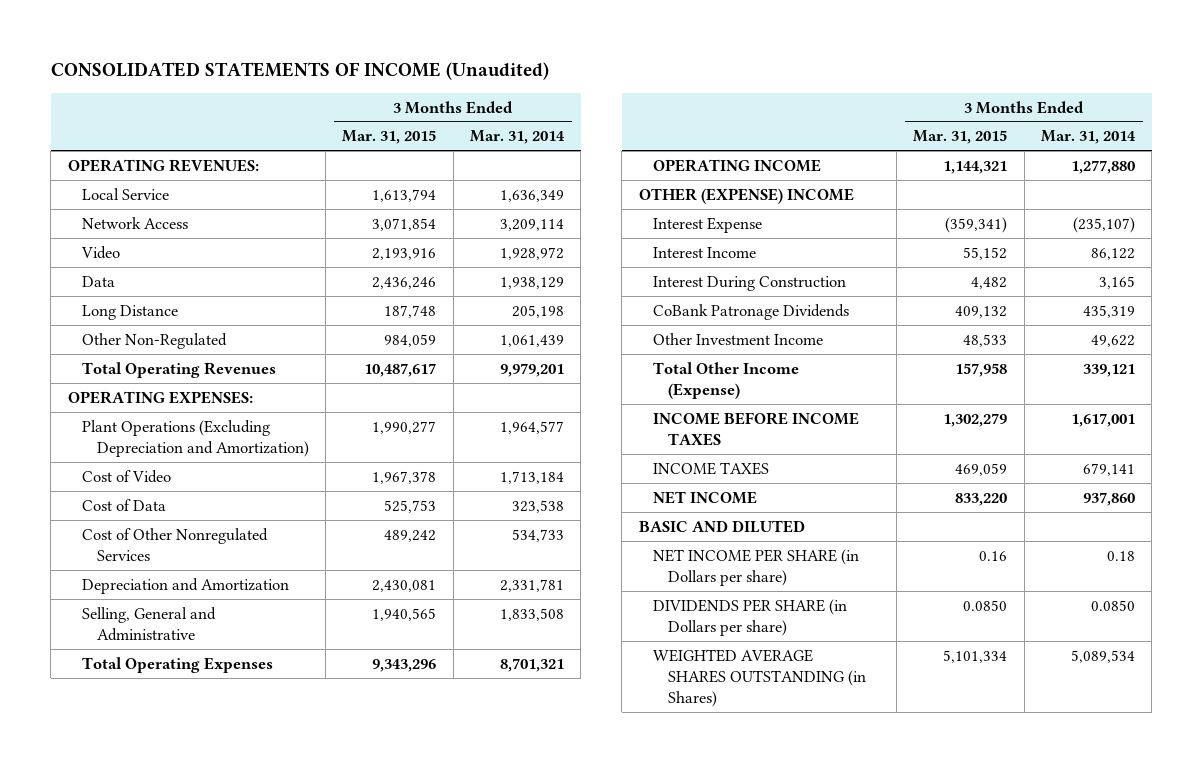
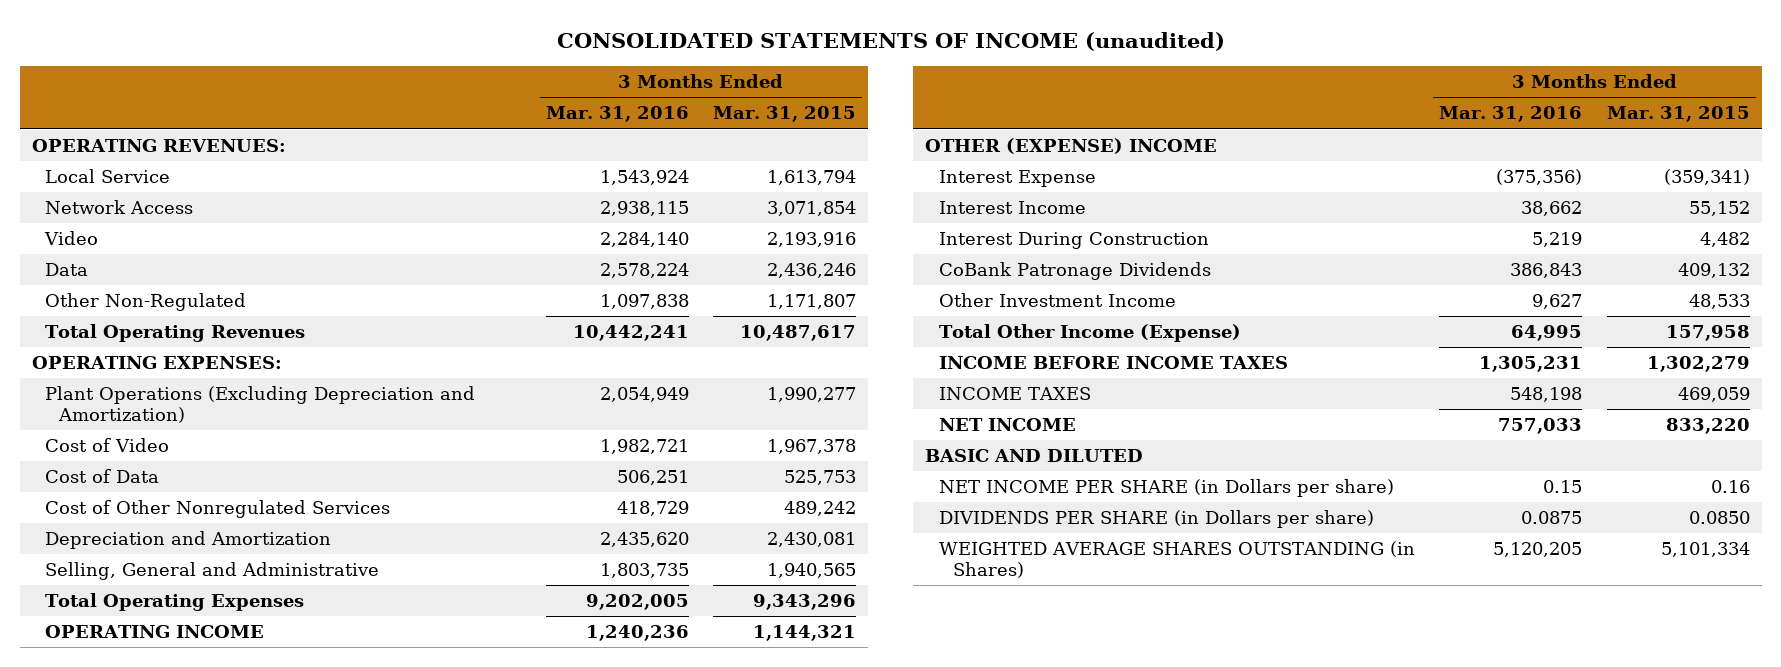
- CONSOLIDATED STATEMENTS OF INCOME (Unaudited)
+ CONSOLIDATED STATEMENTS OF INCOME (unaudited)
- | 3 Months Ended Mar. 31, 2015 | 3 Months Ended Mar. 31, 2014
+ | 3 Months Ended Mar. 31, 2016 | 3 Months Ended Mar. 31, 2015
- Long Distance | 187,748 | 205,198
- Other Non-Regulated | 984,059 | 1,061,439
+ Other Non-Regulated | 1,097,838 | 1,171,807

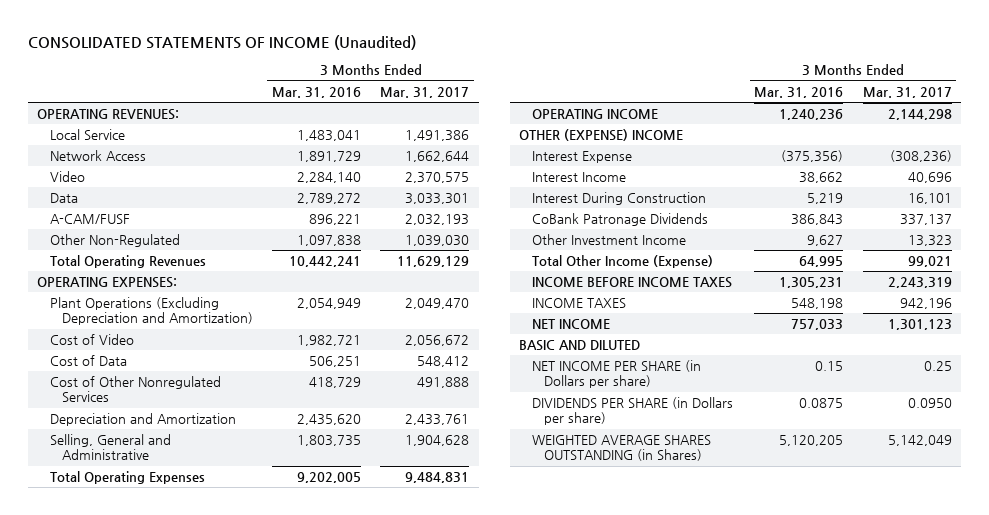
- CONSOLIDATED STATEMENTS OF INCOME (unaudited)
+ CONSOLIDATED STATEMENTS OF INCOME (Unaudited)
- | 3 Months Ended Mar. 31, 2016 | 3 Months Ended Mar. 31, 2015
+ | 3 Months Ended Mar. 31, 2016 | 3 Months Ended Mar. 31, 2017
- Local Service | 1,543,924 | 1,613,794
- Network Access | 2,938,115 | 3,071,854
+ Local Service | 1,483,041 | 1,491,386
+ Network Access | 1,891,729 | 1,662,644
- Data | 2,578,224 | 2,436,246
+ Data | 2,789,272 | 3,033,301
+ A-CAM/FUSF | 896,221 | 2,032,193

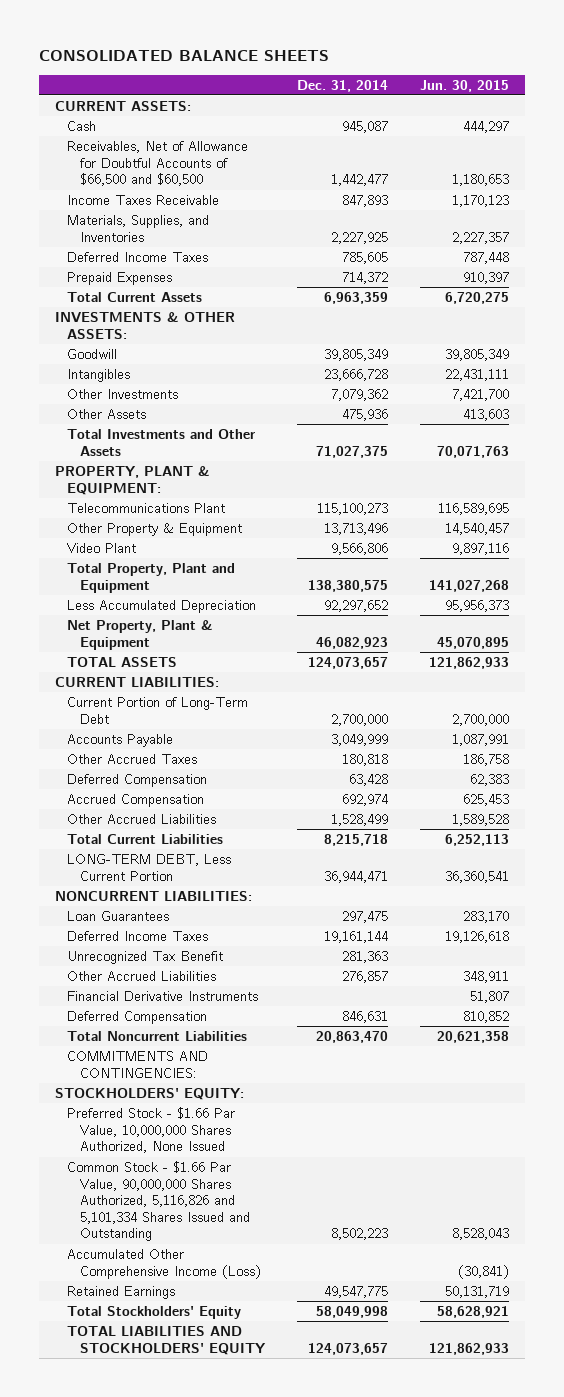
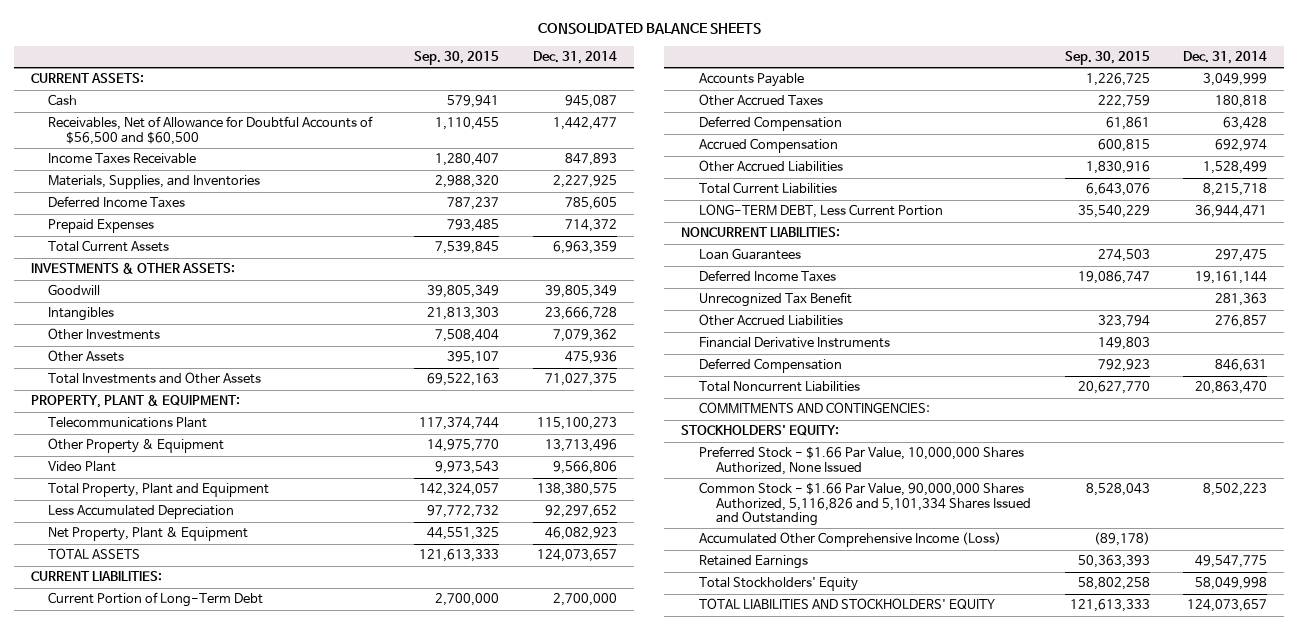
- | Dec. 31, 2014 | Jun. 30, 2015
+ | Sep. 30, 2015 | Dec. 31, 2014
- Receivables, Net of Allowance for Doubtful Accounts of $66,500 and $60,500 | 1,442,477 | 1,180,653
+ Receivables, Net of Allowance for Doubtful Accounts of $56,500 and $60,500 | 1,110,455 | 1,442,477

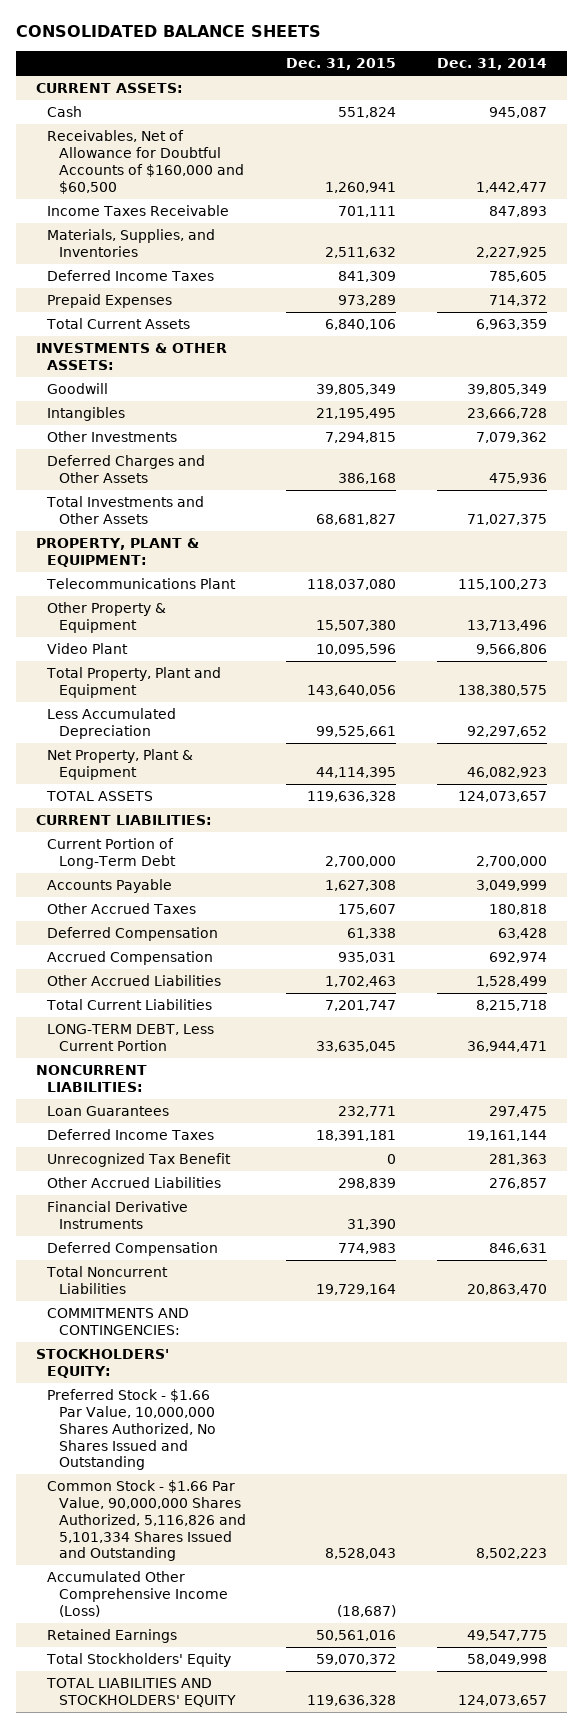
- | Sep. 30, 2015 | Dec. 31, 2014
+ | Dec. 31, 2015 | Dec. 31, 2014
- Receivables, Net of Allowance for Doubtful Accounts of $56,500 and $60,500 | 1,110,455 | 1,442,477
+ Receivables, Net of Allowance for Doubtful Accounts of $160,000 and $60,500 | 1,260,941 | 1,442,477
- Other Assets | 395,107 | 475,936
+ Deferred Charges and Other Assets | 386,168 | 475,936
- Preferred Stock - $1.66 Par Value, 10,000,000 Shares Authorized, None Issued
+ Preferred Stock - $1.66 Par Value, 10,000,000 Shares Authorized, No Shares Issued and Outstanding

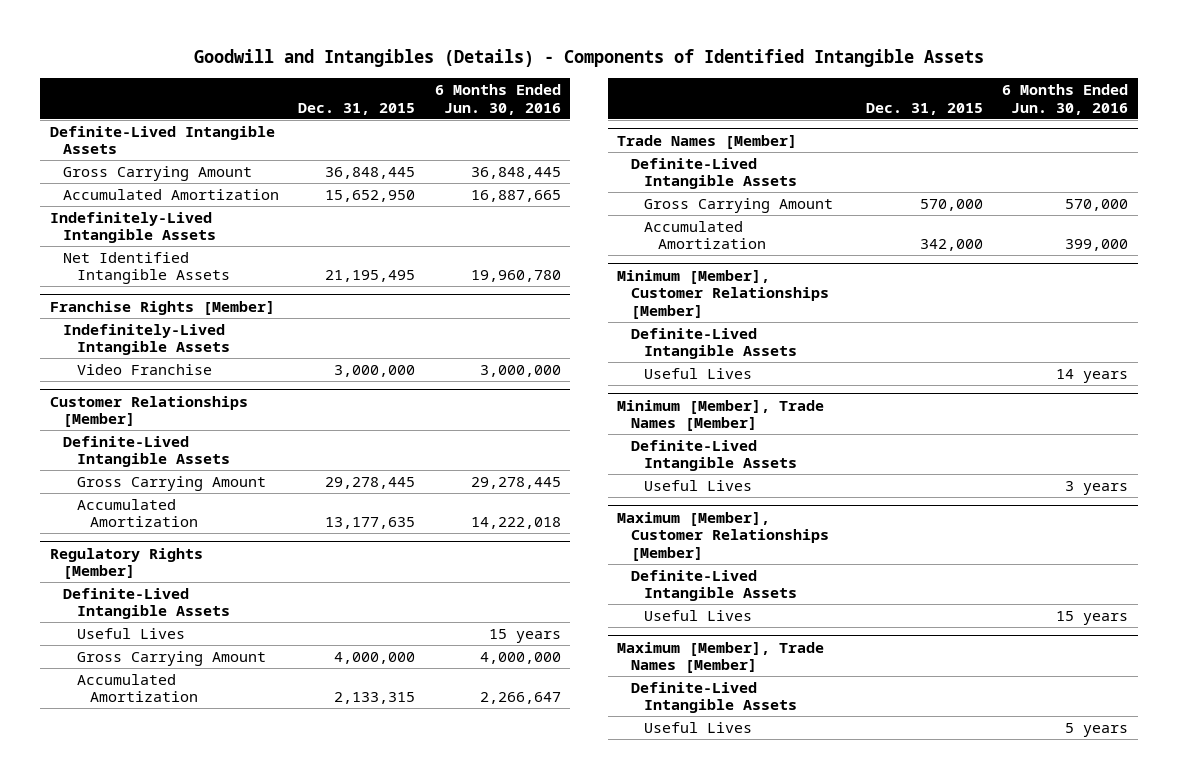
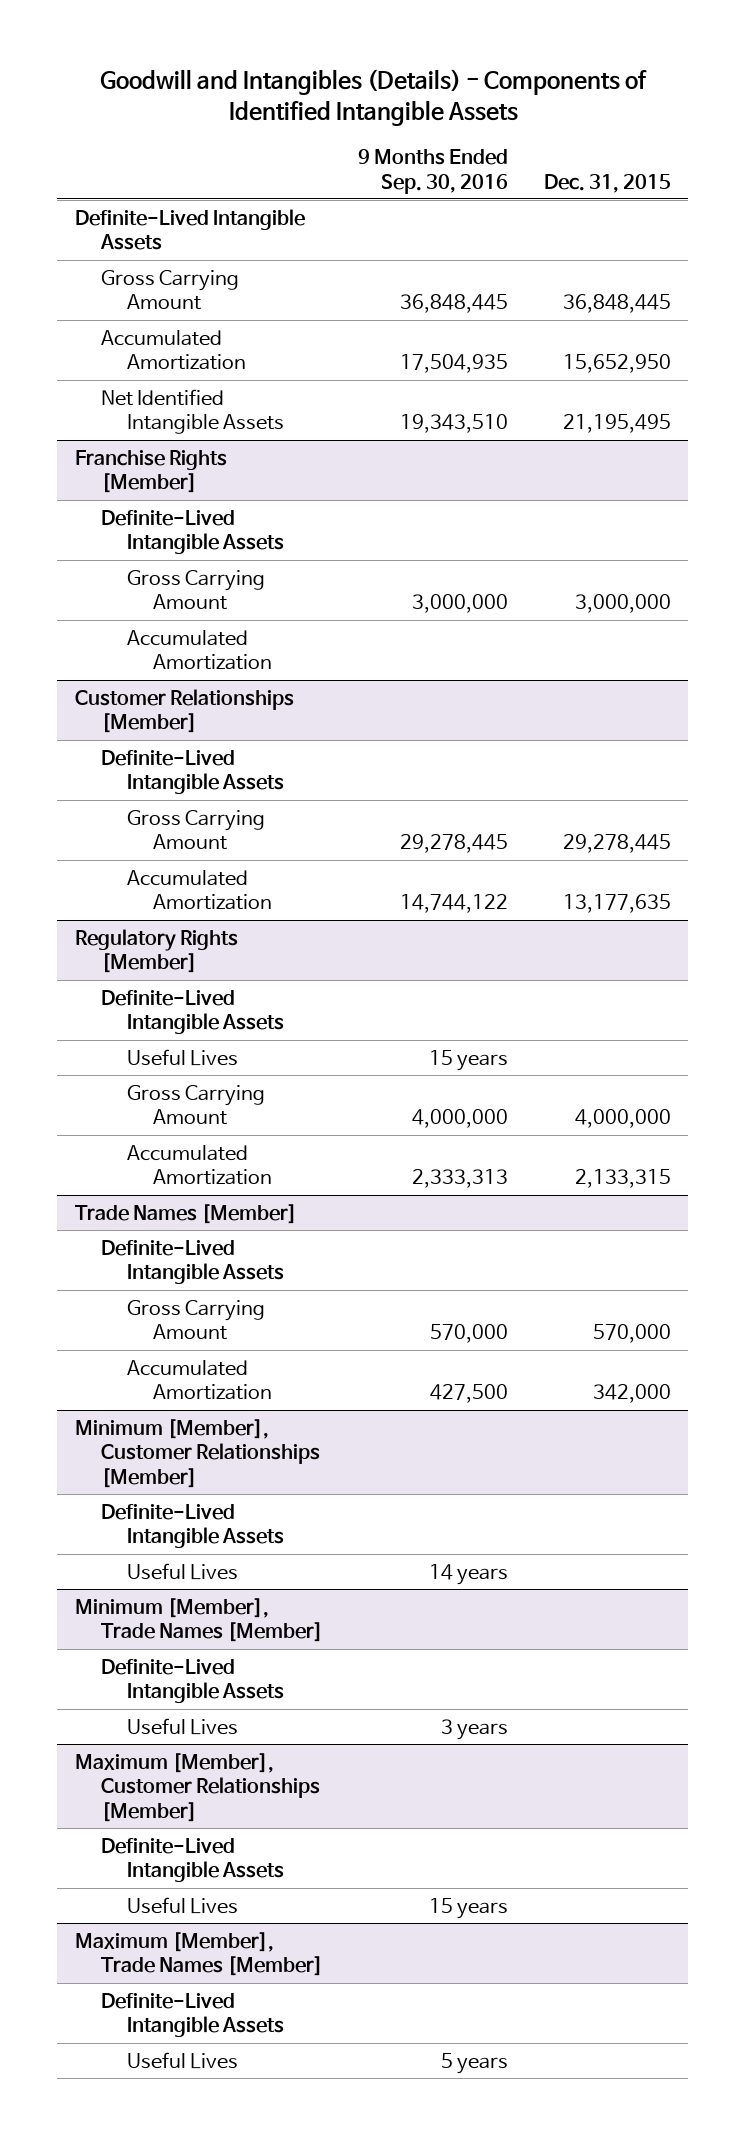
- | Dec. 31, 2015 | 6 Months Ended Jun. 30, 2016
+ | 9 Months Ended Sep. 30, 2016 | Dec. 31, 2015
- Indefinitely-Lived Intangible Assets
@ Franchise Rights [Member]
- Indefinitely-Lived Intangible Assets
- Video Franchise | 3,000,000 | 3,000,000
+ Definite-Lived Intangible Assets
+ Gross Carrying Amount | 3,000,000 | 3,000,000
+ Accumulated Amortization

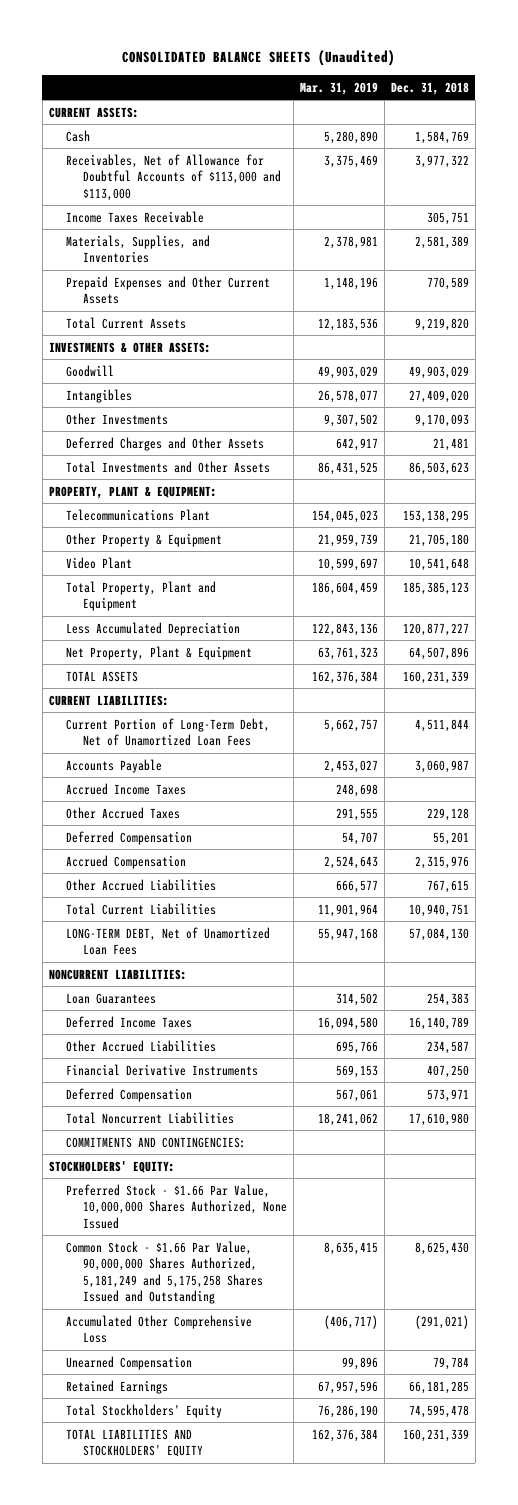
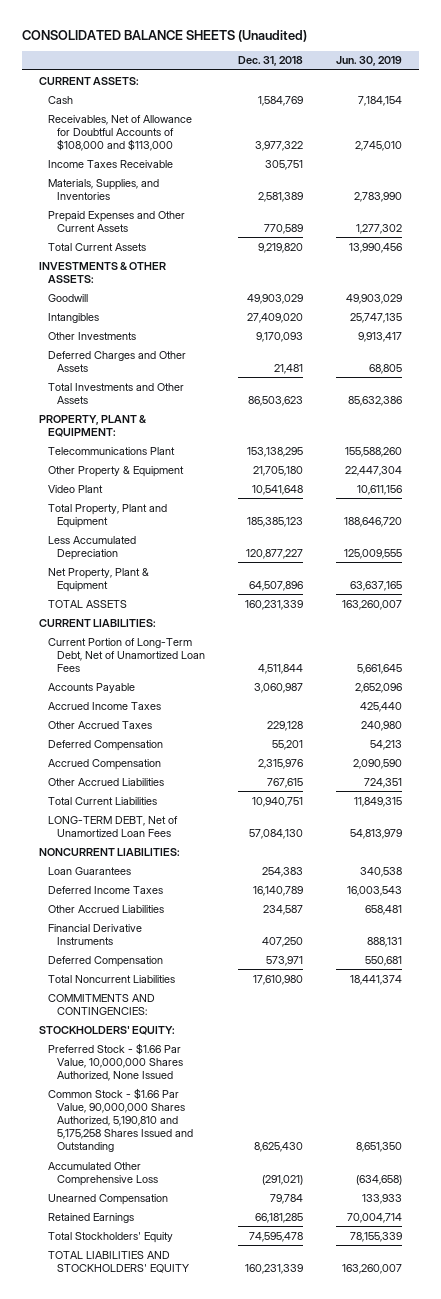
- | Mar. 31, 2019 | Dec. 31, 2018
+ | Dec. 31, 2018 | Jun. 30, 2019
- Receivables, Net of Allowance for Doubtful Accounts of $113,000 and $113,000 | 3,375,469 | 3,977,322
+ Receivables, Net of Allowance for Doubtful Accounts of $108,000 and $113,000 | 3,977,322 | 2,745,010
- Common Stock - $1.66 Par Value, 90,000,000 Shares Authorized, 5,181,249 and 5,175,258 Shares Issued and Outstanding | 8,635,415 | 8,625,430
+ Common Stock - $1.66 Par Value, 90,000,000 Shares Authorized, 5,190,810 and 5,175,258 Shares Issued and Outstanding | 8,625,430 | 8,651,350

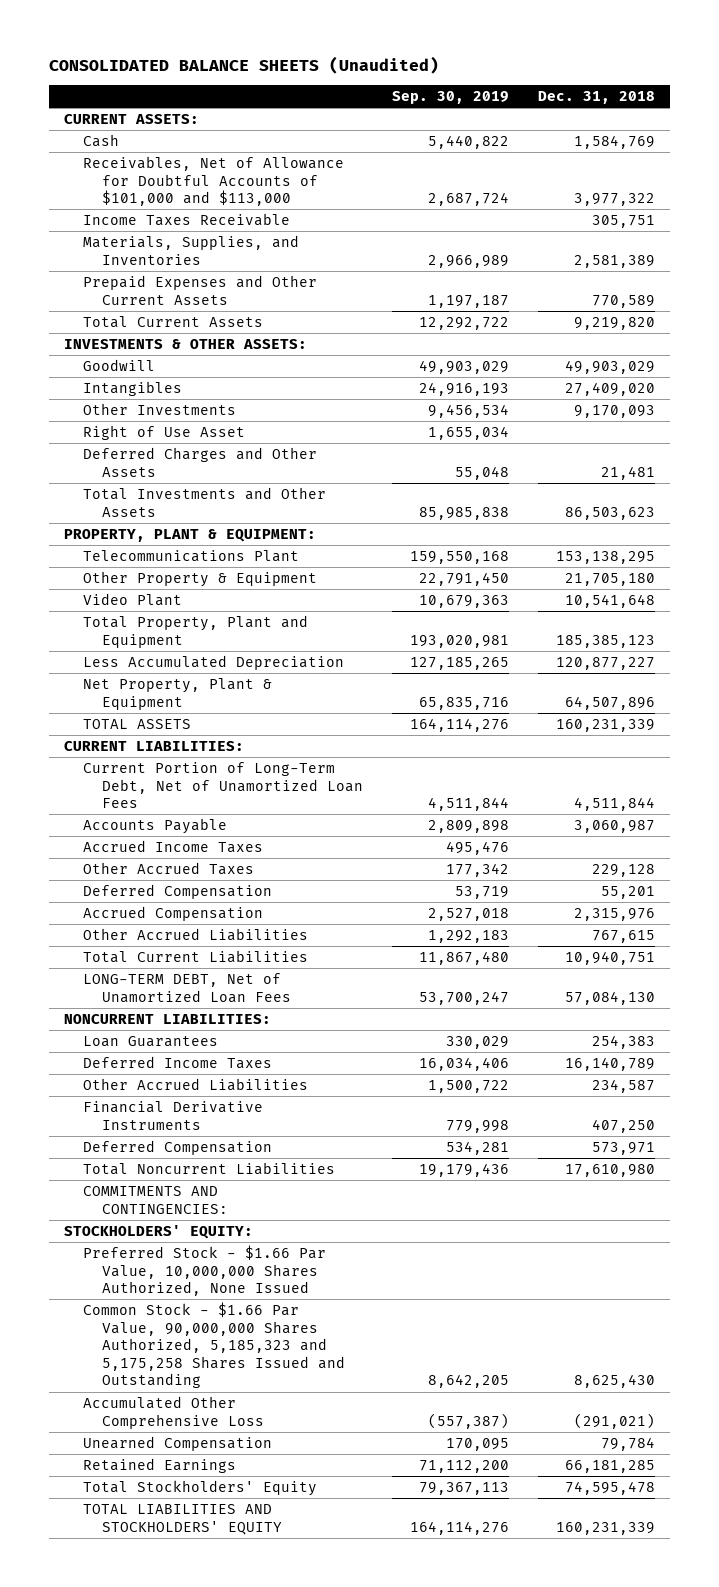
- | Dec. 31, 2018 | Jun. 30, 2019
+ | Sep. 30, 2019 | Dec. 31, 2018
- Receivables, Net of Allowance for Doubtful Accounts of $108,000 and $113,000 | 3,977,322 | 2,745,010
+ Receivables, Net of Allowance for Doubtful Accounts of $101,000 and $113,000 | 2,687,724 | 3,977,322
+ Right of Use Asset | 1,655,034 |
- Common Stock - $1.66 Par Value, 90,000,000 Shares Authorized, 5,190,810 and 5,175,258 Shares Issued and Outstanding | 8,625,430 | 8,651,350
+ Common Stock - $1.66 Par Value, 90,000,000 Shares Authorized, 5,185,323 and 5,175,258 Shares Issued and Outstanding | 8,642,205 | 8,625,430

